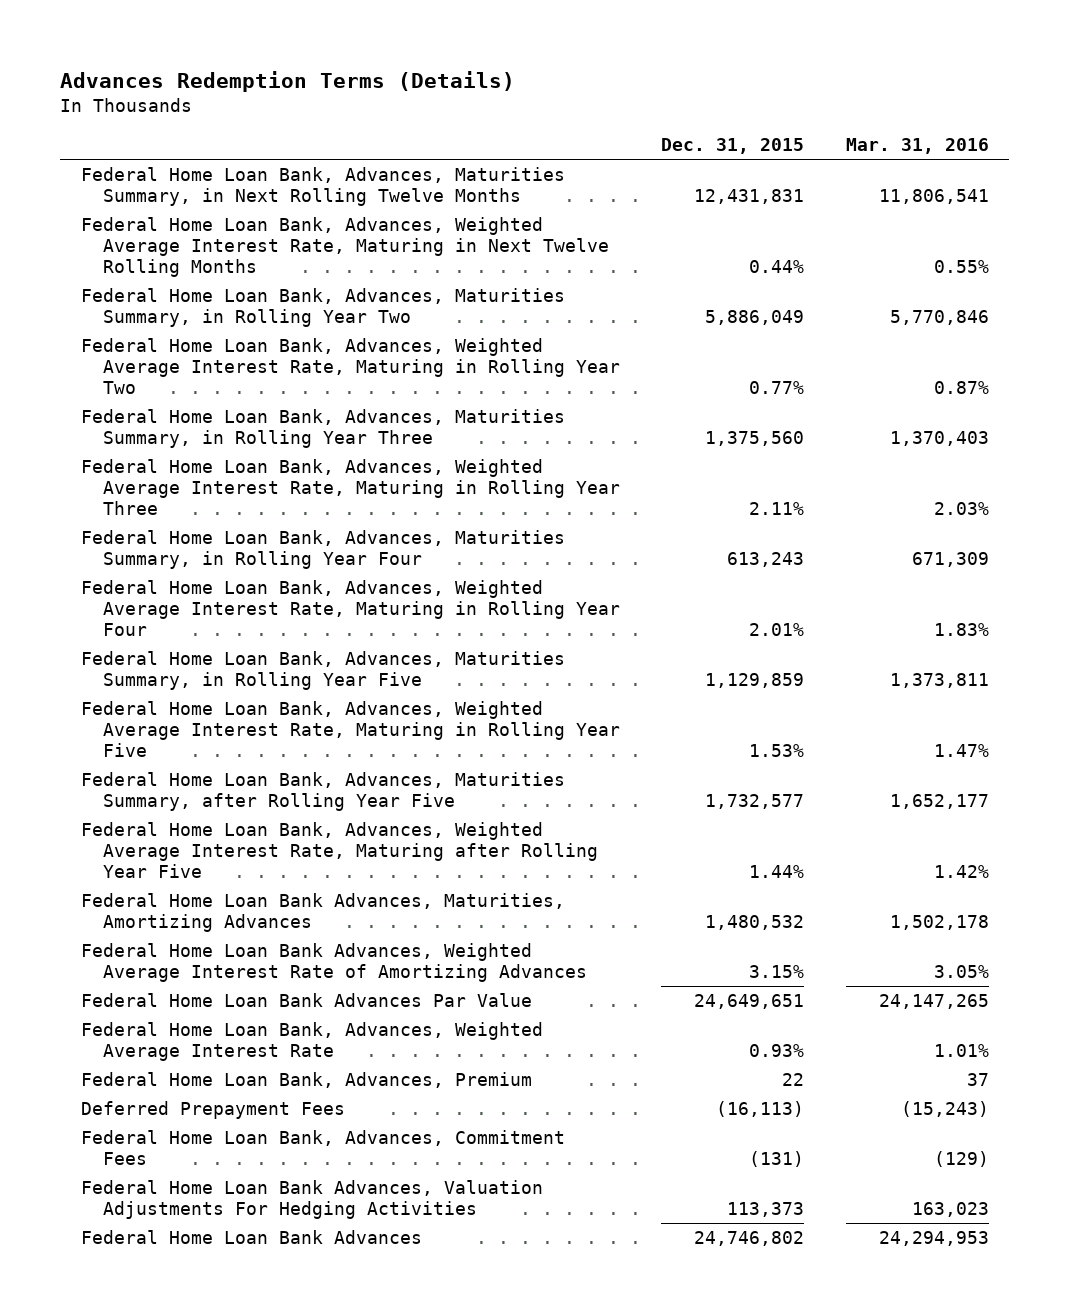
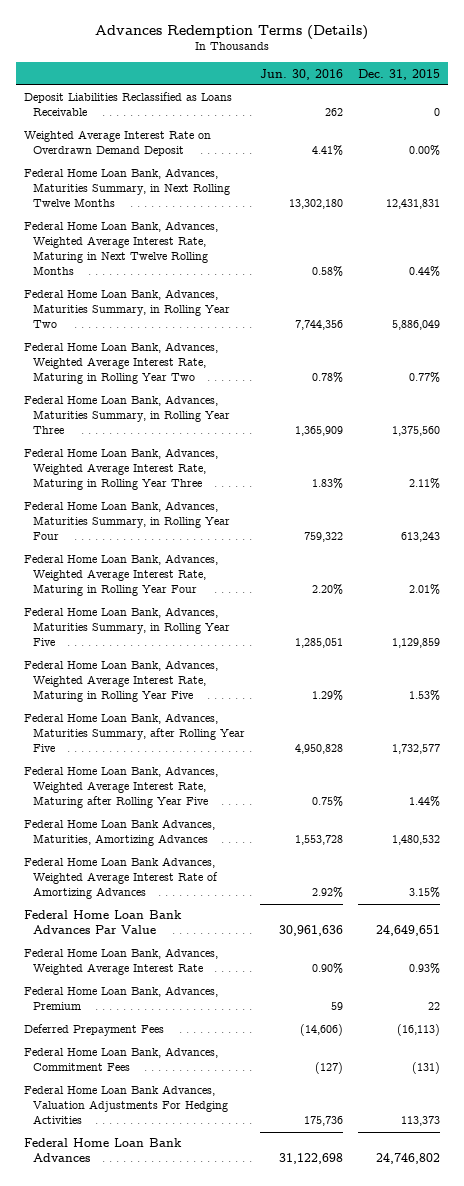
- | Dec. 31, 2015 | Mar. 31, 2016
+ | Jun. 30, 2016 | Dec. 31, 2015
+ Deposit Liabilities Reclassified as Loans Receivable | 262 | 0
+ Weighted Average Interest Rate on Overdrawn Demand Deposit | 4.41% | 0.00%

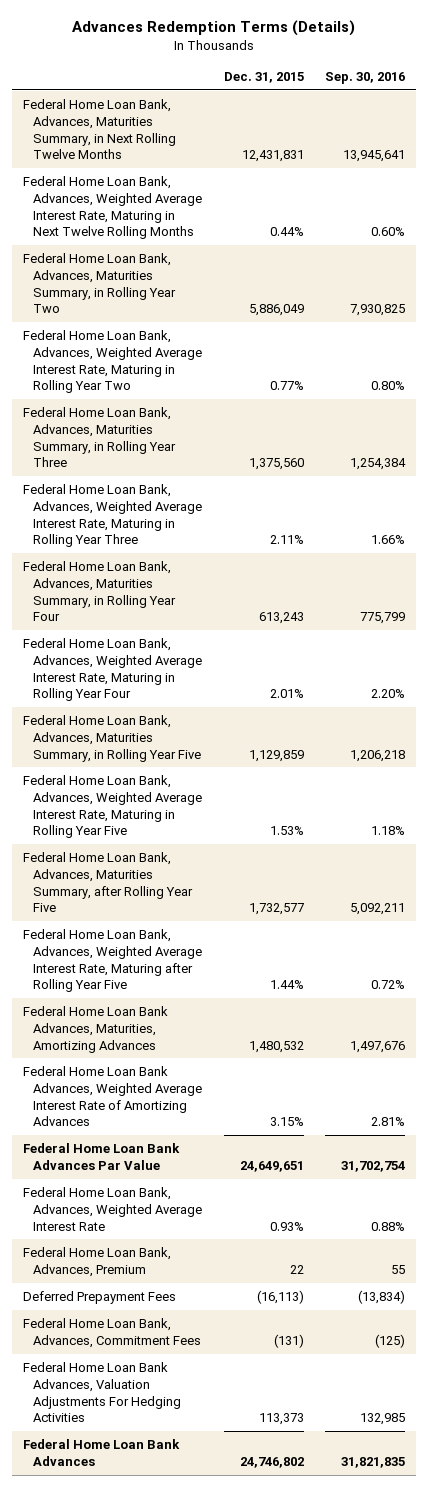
- | Jun. 30, 2016 | Dec. 31, 2015
+ | Dec. 31, 2015 | Sep. 30, 2016
- Deposit Liabilities Reclassified as Loans Receivable | 262 | 0
- Weighted Average Interest Rate on Overdrawn Demand Deposit | 4.41% | 0.00%

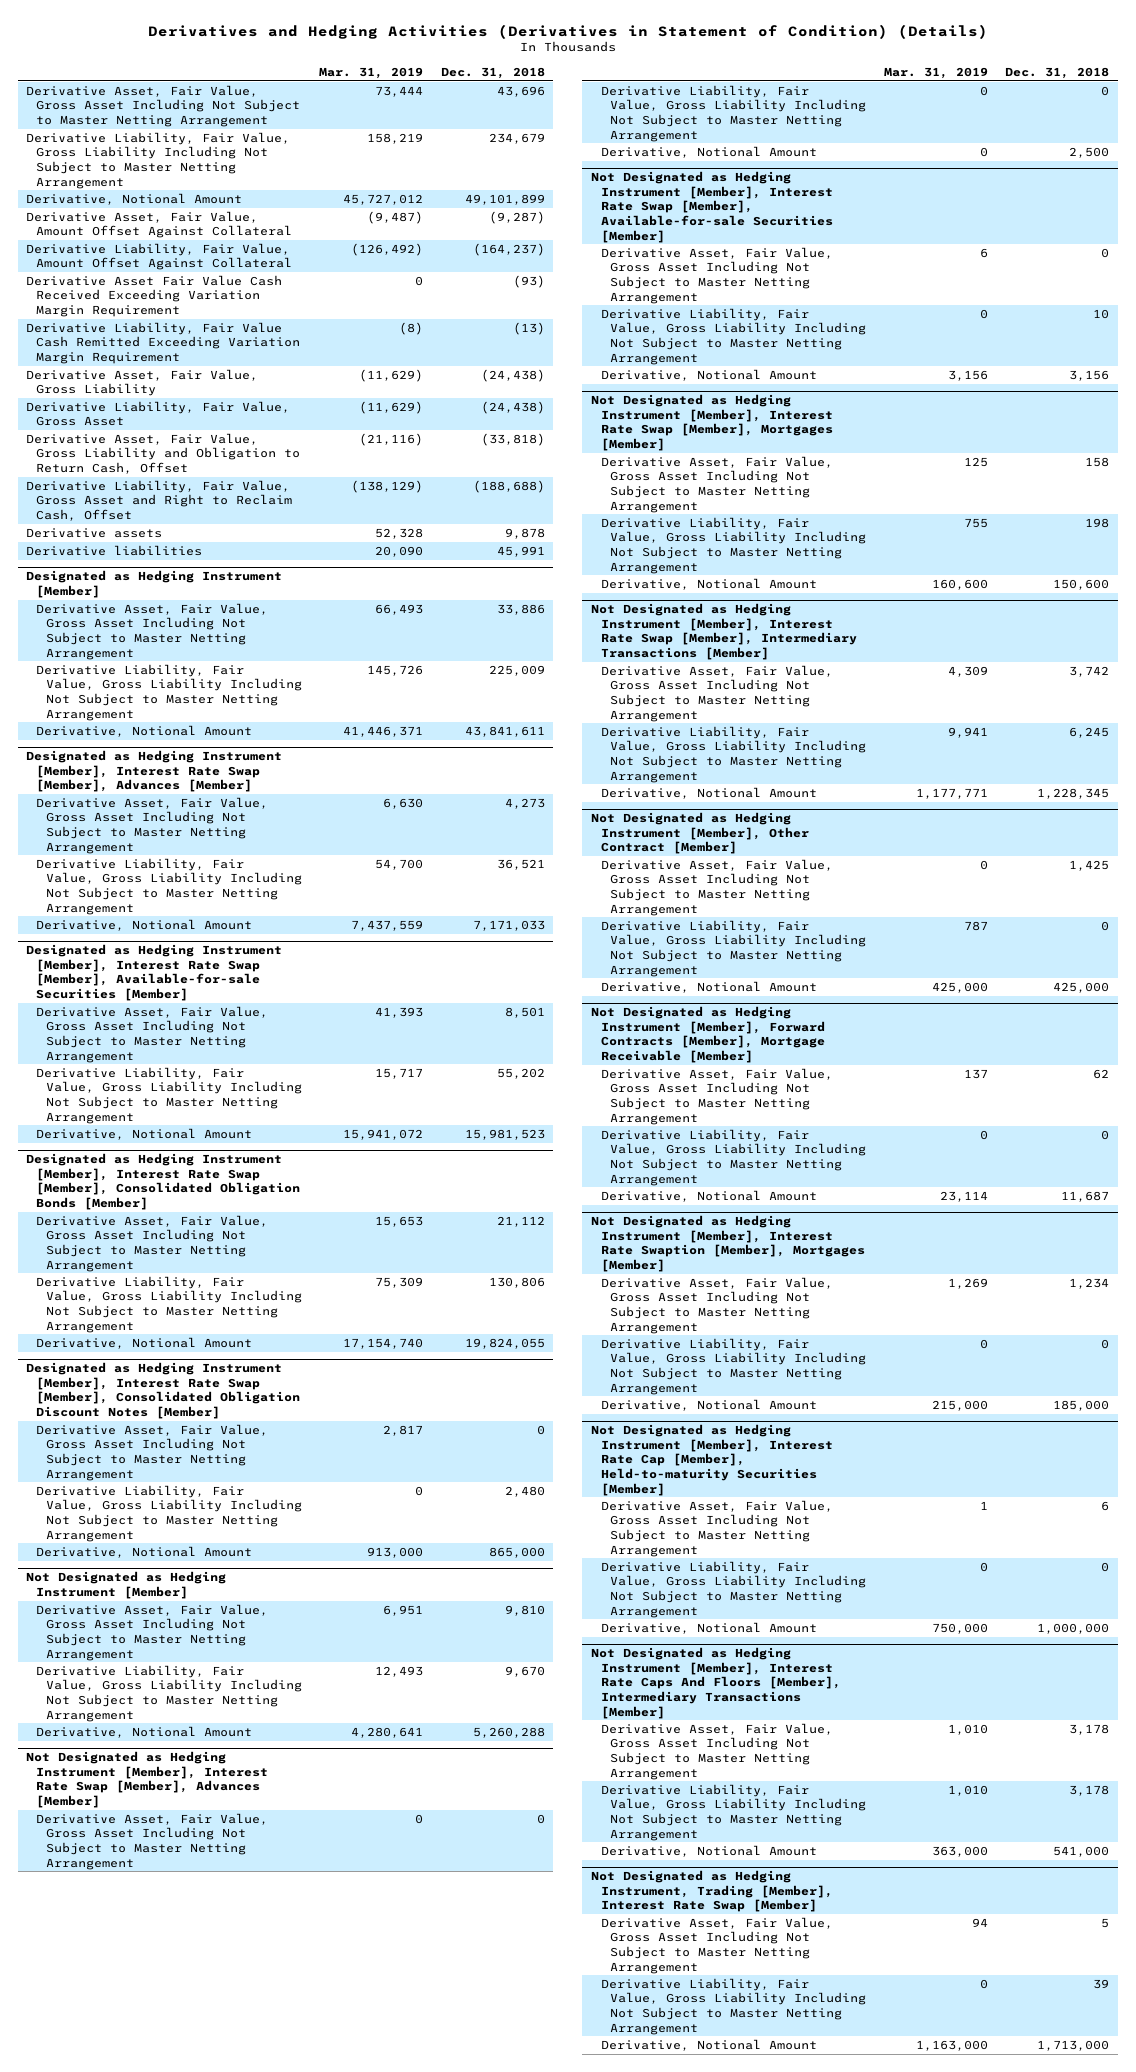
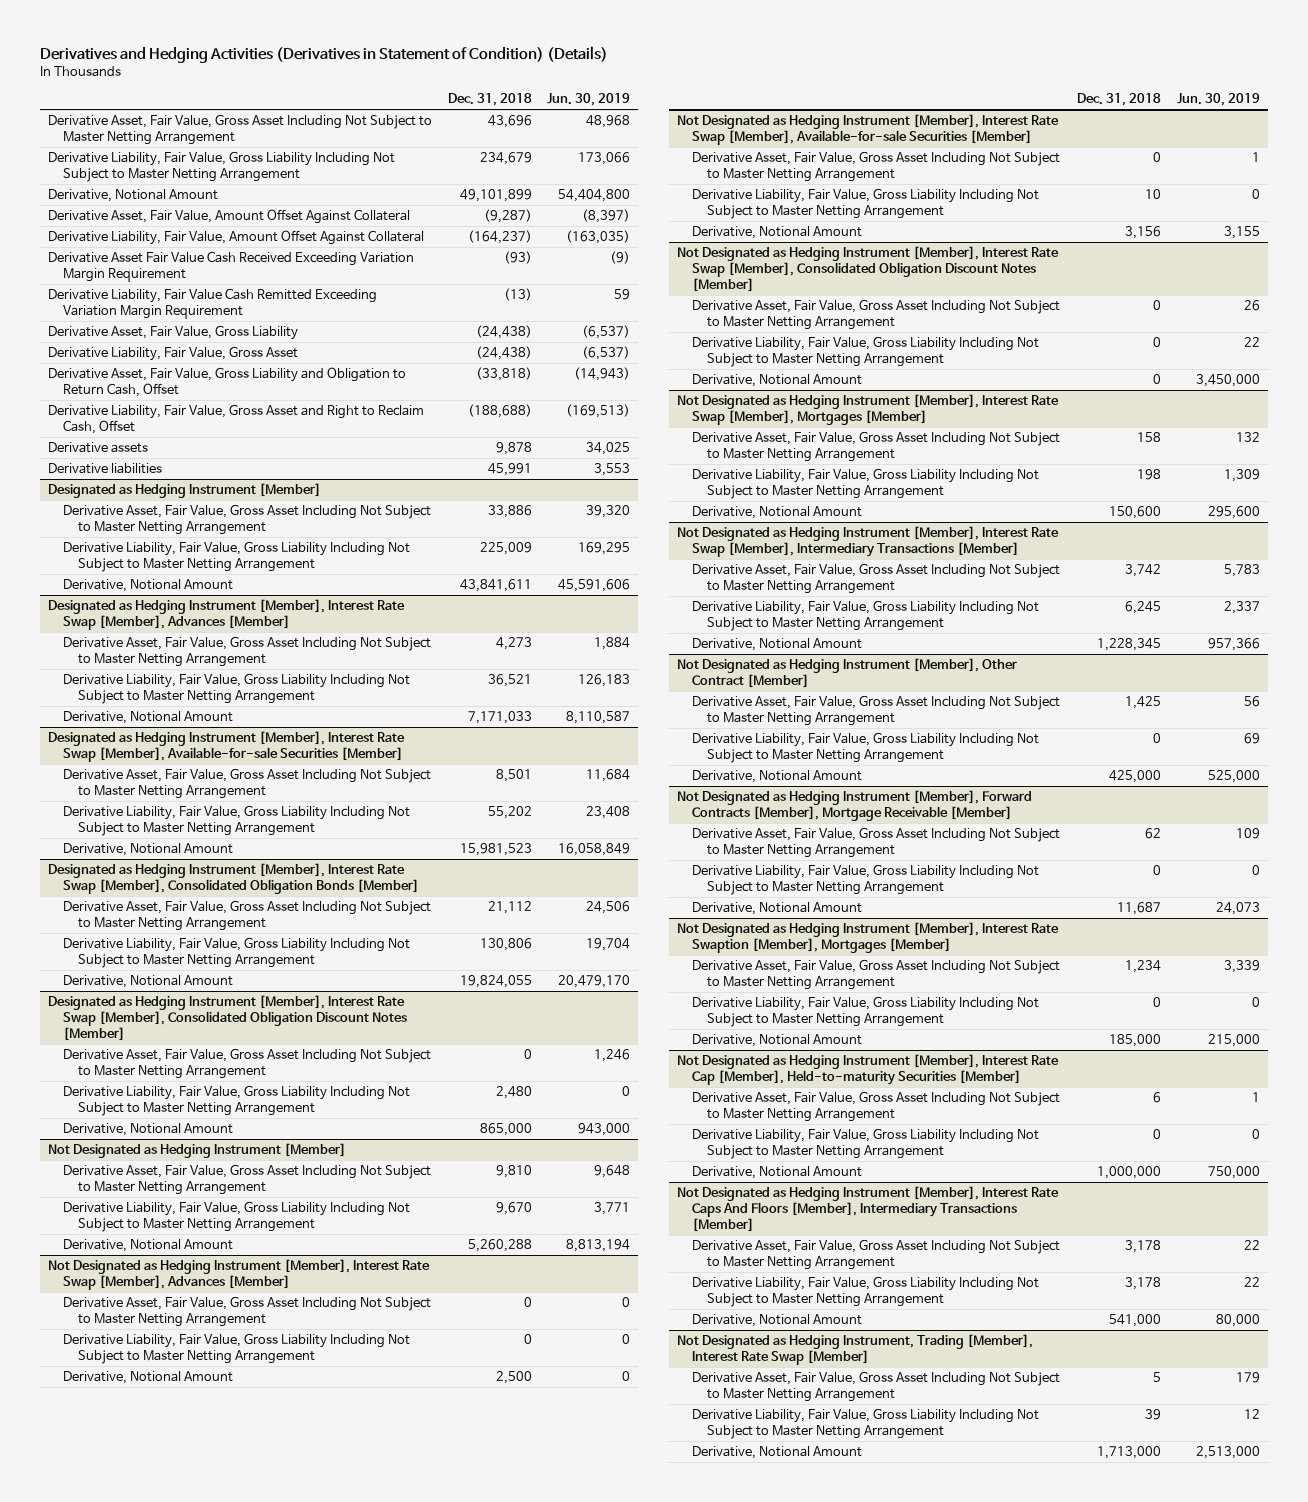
- | Mar. 31, 2019 | Dec. 31, 2018
+ | Dec. 31, 2018 | Jun. 30, 2019
+ Not Designated as Hedging Instrument [Member], Interest Rate Swap [Member], Consolidated Obligation Discount Notes [Member]
+ Derivative Asset, Fair Value, Gross Asset Including Not Subject to Master Netting Arrangement | 0 | 26
+ Derivative Liability, Fair Value, Gross Liability Including Not Subject to Master Netting Arrangement | 0 | 22
+ Derivative, Notional Amount | 0 | 3,450,000

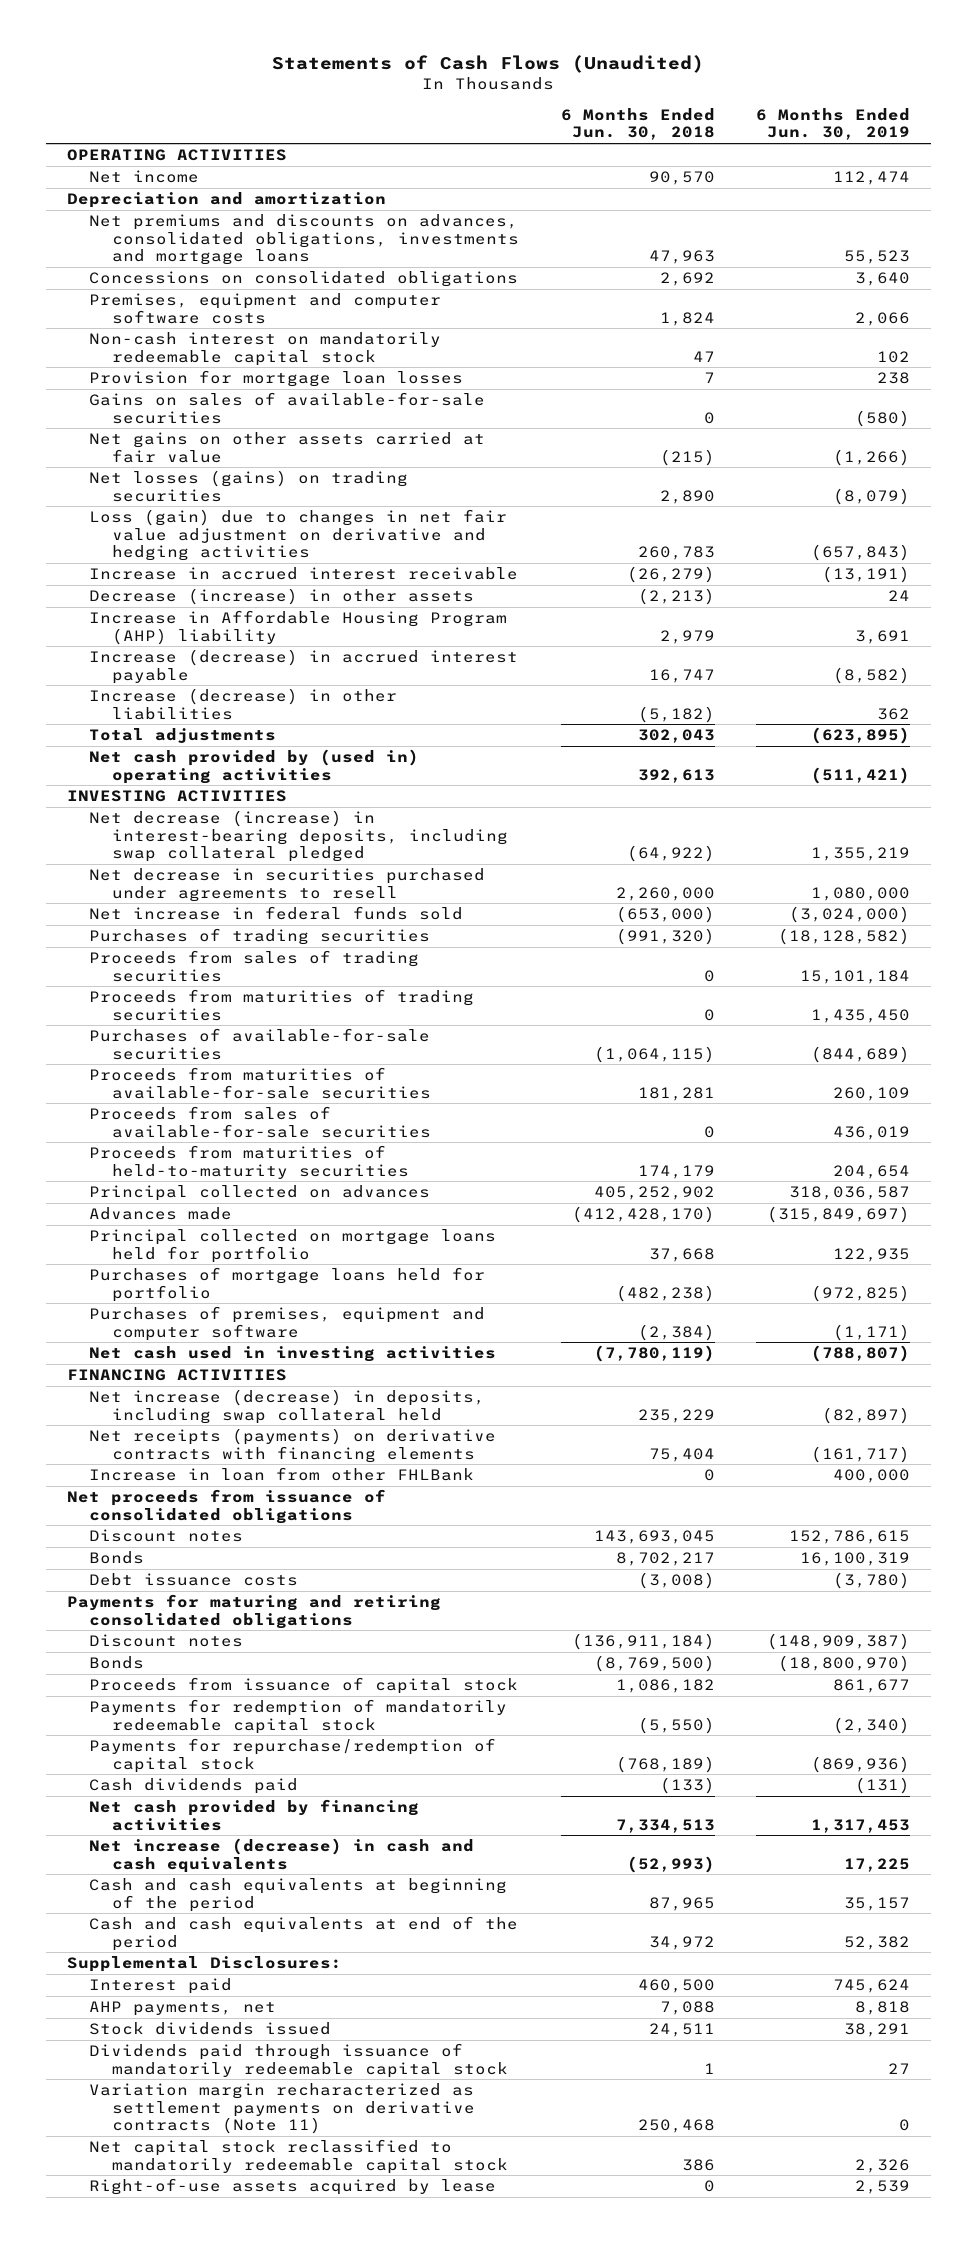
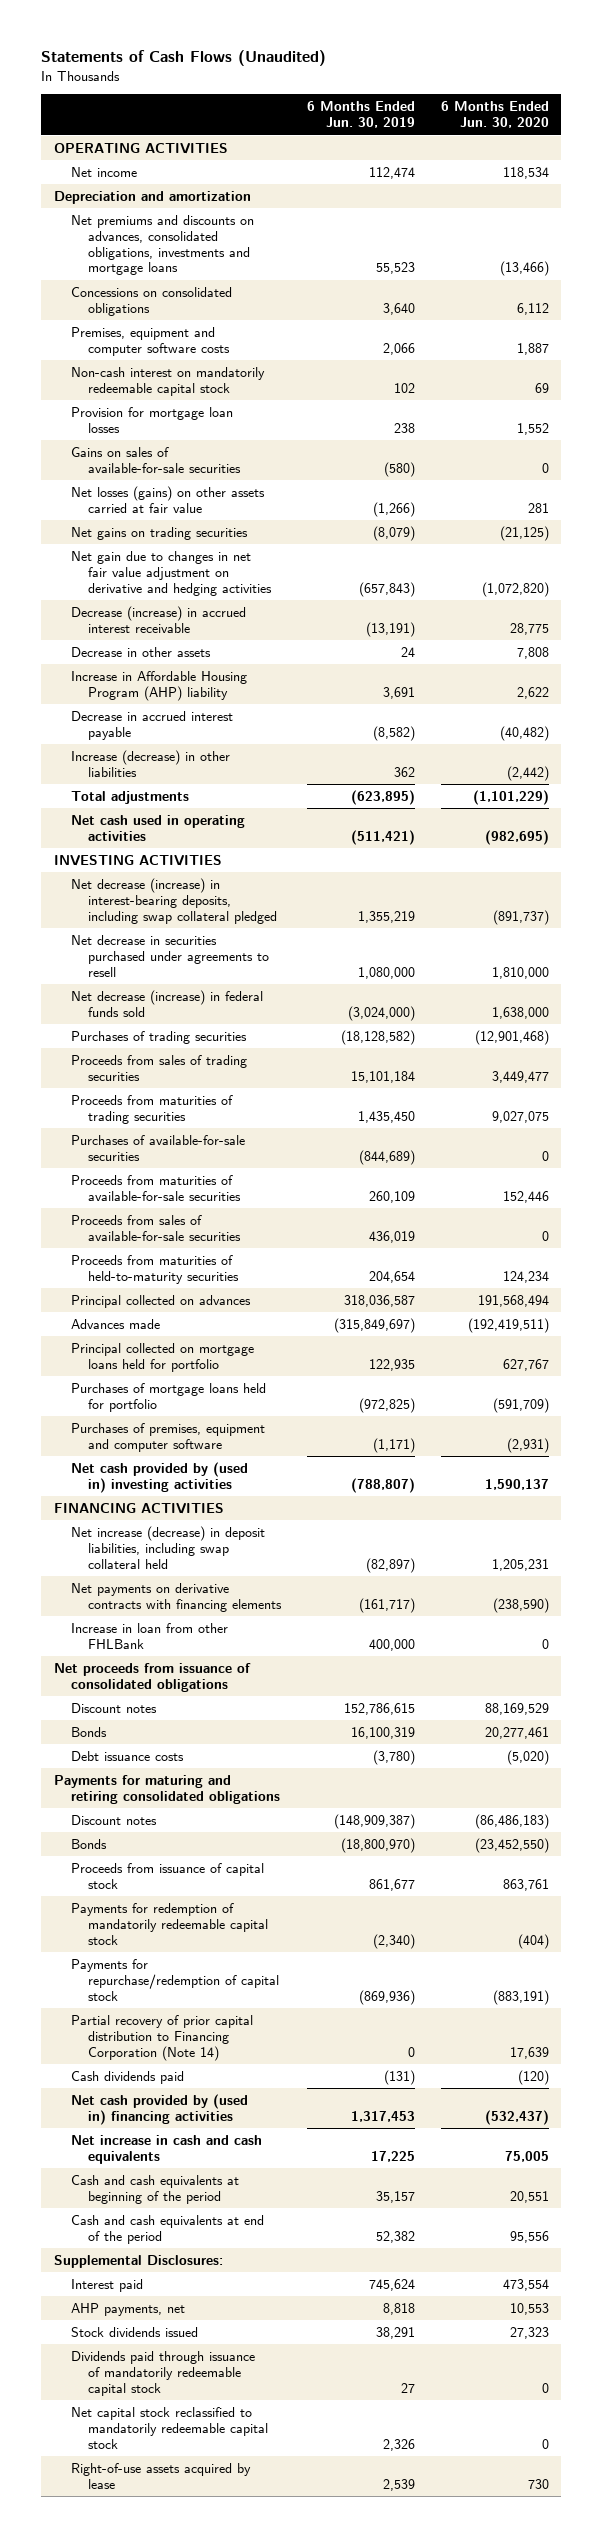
- | 6 Months Ended Jun. 30, 2018 | 6 Months Ended Jun. 30, 2019
+ | 6 Months Ended Jun. 30, 2019 | 6 Months Ended Jun. 30, 2020
- Net gains on other assets carried at fair value | (215) | (1,266)
- Net losses (gains) on trading securities | 2,890 | (8,079)
- Loss (gain) due to changes in net fair value adjustment on derivative and hedging activities | 260,783 | (657,843)
- Increase in accrued interest receivable | (26,279) | (13,191)
- Decrease (increase) in other assets | (2,213) | 24
+ Net losses (gains) on other assets carried at fair value | (1,266) | 281
+ Net gains on trading securities | (8,079) | (21,125)
+ Net gain due to changes in net fair value adjustment on derivative and hedging activities | (657,843) | (1,072,820)
+ Decrease (increase) in accrued interest receivable | (13,191) | 28,775
+ Decrease in other assets | 24 | 7,808
- Increase (decrease) in accrued interest payable | 16,747 | (8,582)
+ Decrease in accrued interest payable | (8,582) | (40,482)
- Net cash provided by (used in) operating activities | 392,613 | (511,421)
+ Net cash used in operating activities | (511,421) | (982,695)
- Net increase in federal funds sold | (653,000) | (3,024,000)
+ Net decrease (increase) in federal funds sold | (3,024,000) | 1,638,000
- Net cash used in investing activities | (7,780,119) | (788,807)
+ Net cash provided by (used in) investing activities | (788,807) | 1,590,137
- Net increase (decrease) in deposits, including swap collateral held | 235,229 | (82,897)
- Net receipts (payments) on derivative contracts with financing elements | 75,404 | (161,717)
+ Net increase (decrease) in deposit liabilities, including swap collateral held | (82,897) | 1,205,231
+ Net payments on derivative contracts with financing elements | (161,717) | (238,590)
+ Partial recovery of prior capital distribution to Financing Corporation (Note 14) | 0 | 17,639
- Net cash provided by financing activities | 7,334,513 | 1,317,453
- Net increase (decrease) in cash and cash equivalents | (52,993) | 17,225
+ Net cash provided by (used in) financing activities | 1,317,453 | (532,437)
+ Net increase in cash and cash equivalents | 17,225 | 75,005
- Variation margin recharacterized as settlement payments on derivative contracts (Note 11) | 250,468 | 0

